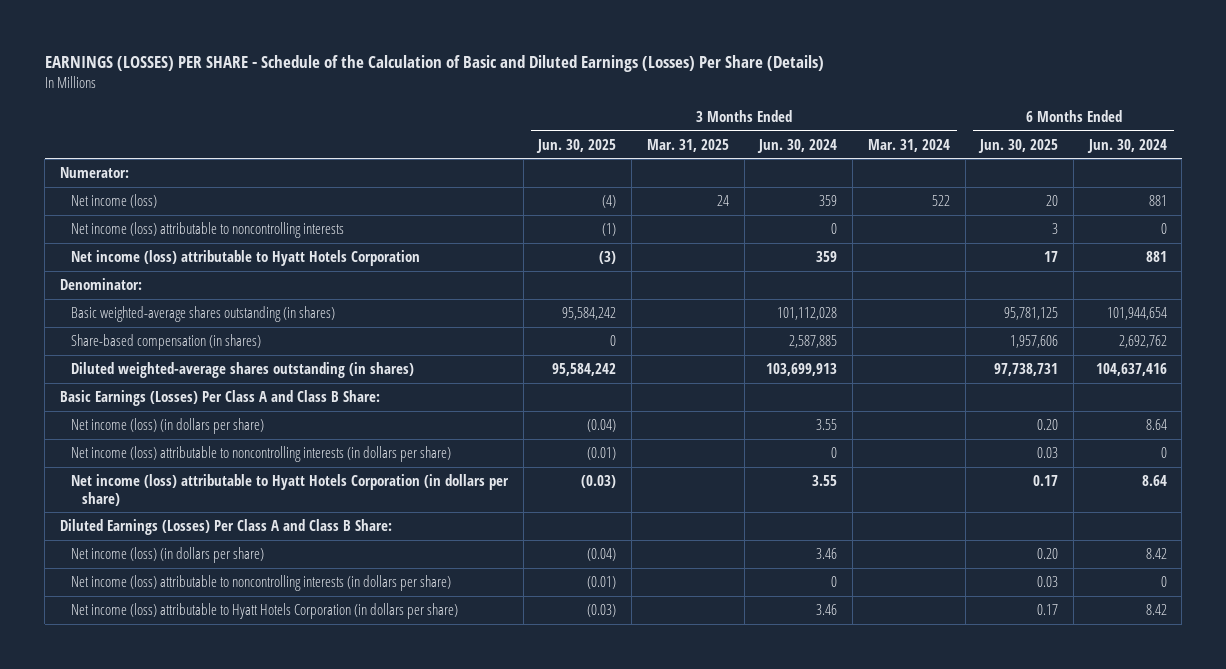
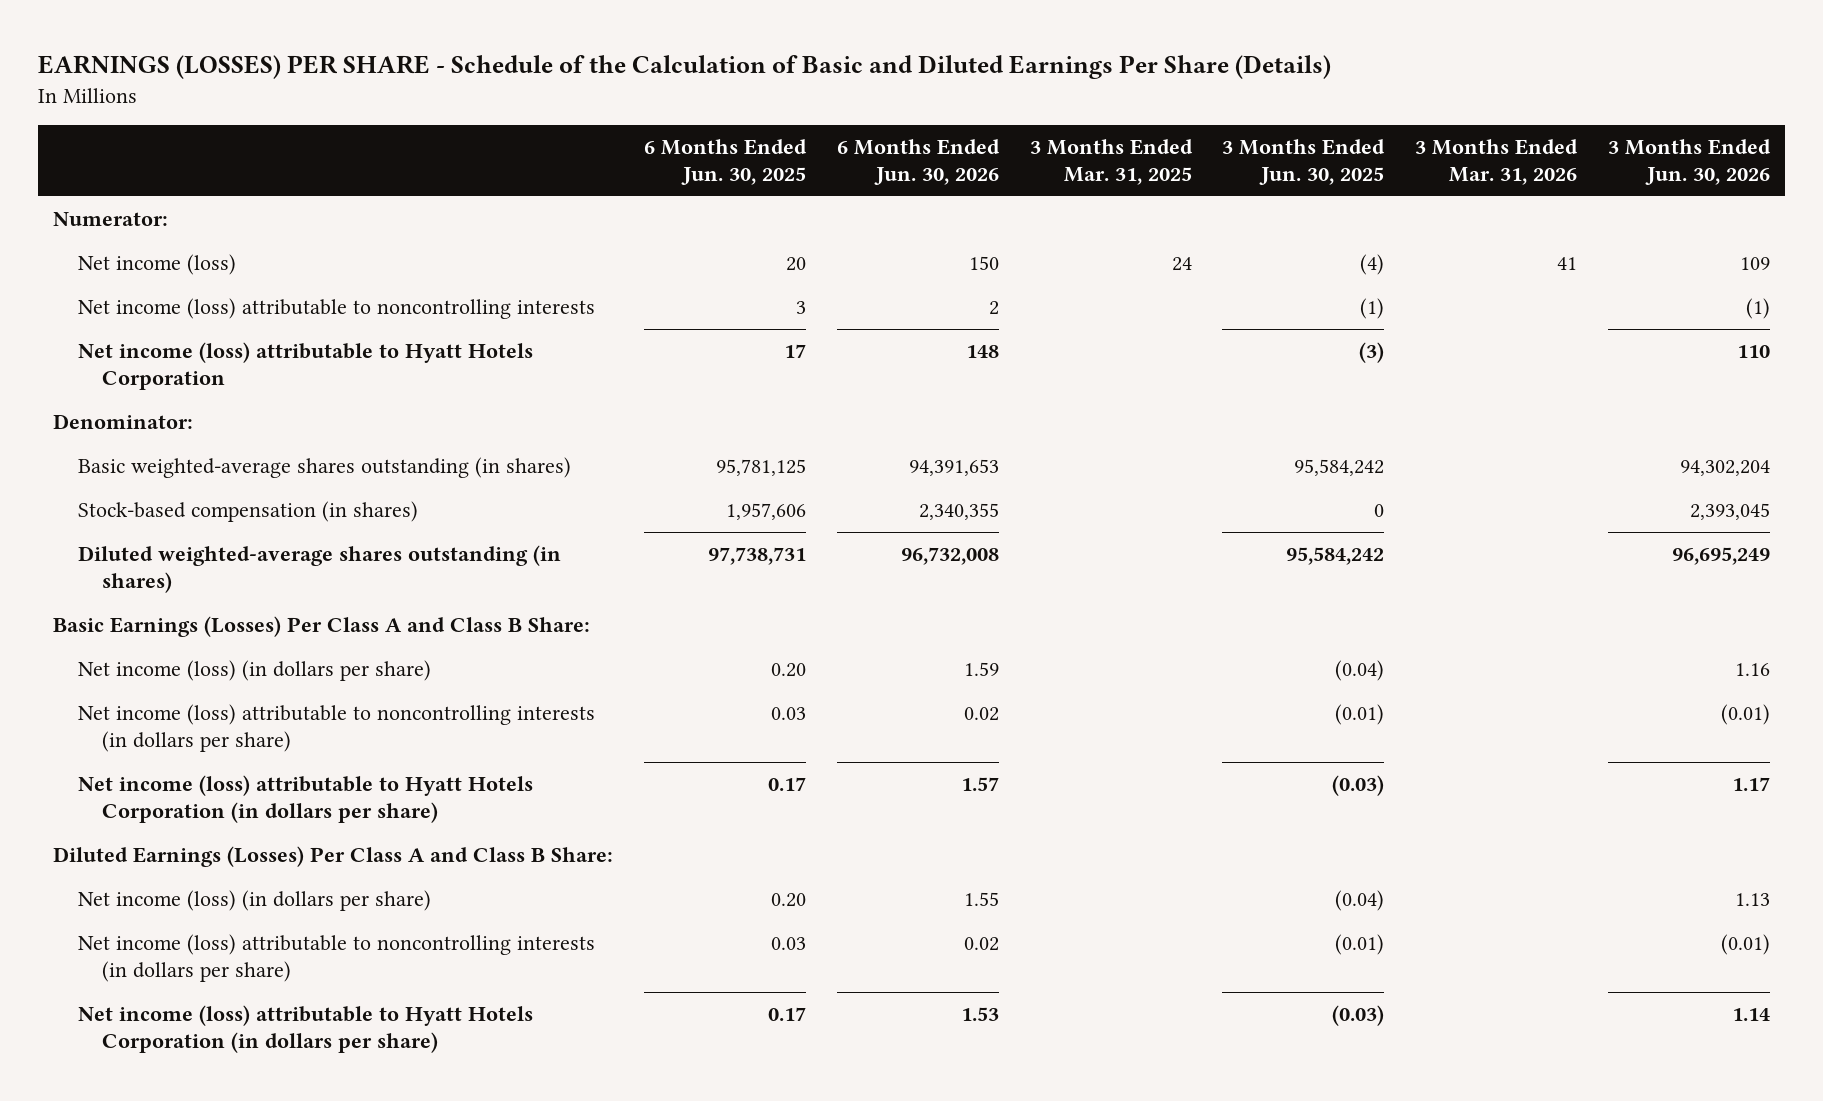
- EARNINGS (LOSSES) PER SHARE - Schedule of the Calculation of Basic and Diluted Earnings (Losses) Per Share (Details)
+ EARNINGS (LOSSES) PER SHARE - Schedule of the Calculation of Basic and Diluted Earnings Per Share (Details)
- | 3 Months Ended Jun. 30, 2025 | 3 Months Ended Mar. 31, 2025 | 3 Months Ended Jun. 30, 2024 | 3 Months Ended Mar. 31, 2024 | 6 Months Ended Jun. 30, 2025 | 6 Months Ended Jun. 30, 2024
+ | 6 Months Ended Jun. 30, 2025 | 6 Months Ended Jun. 30, 2026 | 3 Months Ended Mar. 31, 2025 | 3 Months Ended Jun. 30, 2025 | 3 Months Ended Mar. 31, 2026 | 3 Months Ended Jun. 30, 2026
- Share-based compensation (in shares) | 0 | | 2,587,885 | | 1,957,606 | 2,692,762
+ Stock-based compensation (in shares) | 1,957,606 | 2,340,355 | | 0 | | 2,393,045

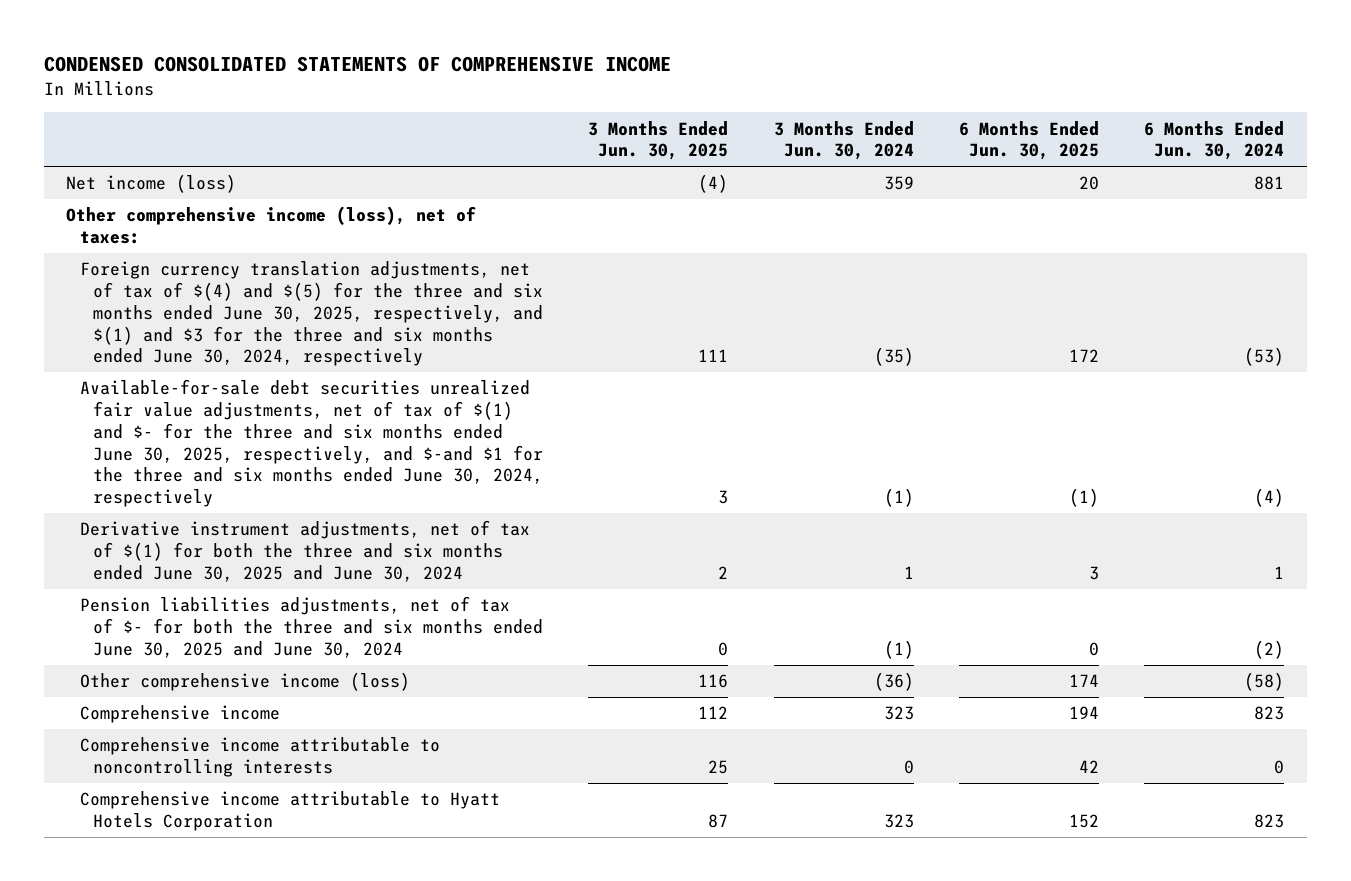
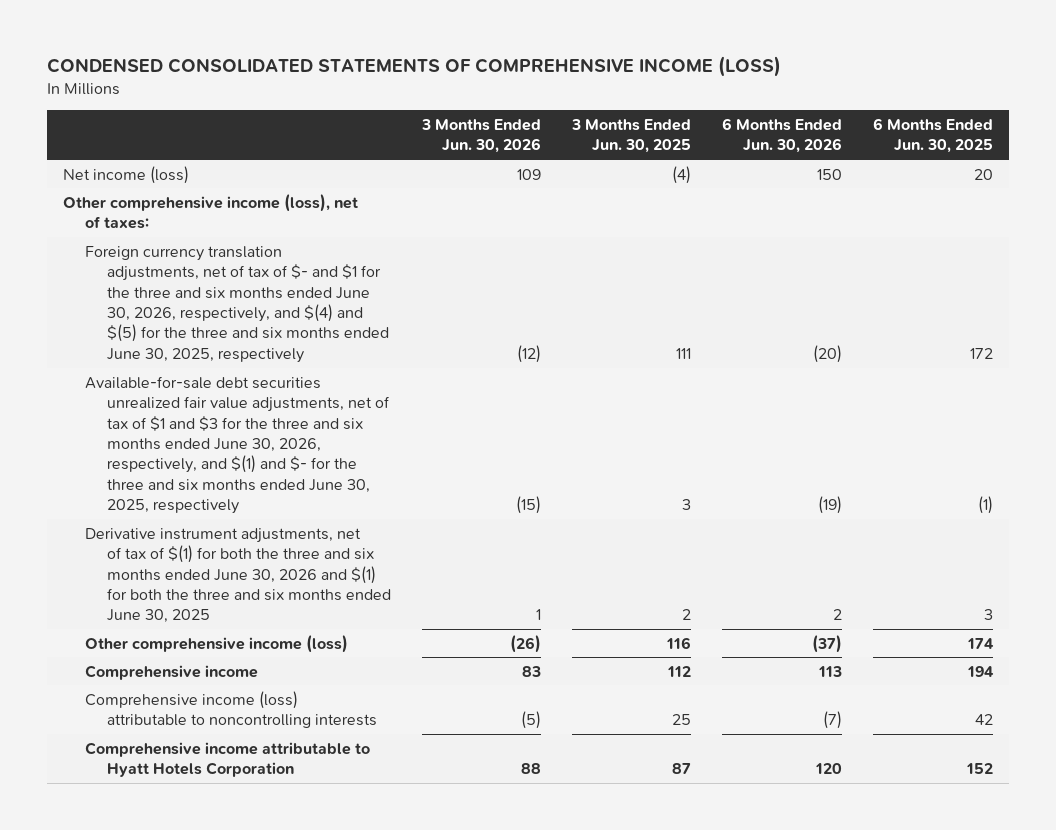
- CONDENSED CONSOLIDATED STATEMENTS OF COMPREHENSIVE INCOME
+ CONDENSED CONSOLIDATED STATEMENTS OF COMPREHENSIVE INCOME (LOSS)
- | 3 Months Ended Jun. 30, 2025 | 3 Months Ended Jun. 30, 2024 | 6 Months Ended Jun. 30, 2025 | 6 Months Ended Jun. 30, 2024
+ | 3 Months Ended Jun. 30, 2026 | 3 Months Ended Jun. 30, 2025 | 6 Months Ended Jun. 30, 2026 | 6 Months Ended Jun. 30, 2025
- Foreign currency translation adjustments, net of tax of $(4) and $(5) for the three and six months ended June 30, 2025, respectively, and $(1) and $3 for the three and six months ended June 30, 2024, respectively | 111 | (35) | 172 | (53)
- Available-for-sale debt securities unrealized fair value adjustments, net of tax of $(1) and $- for the three and six months ended June 30, 2025, respectively, and $-and $1 for the three and six months ended June 30, 2024, respectively | 3 | (1) | (1) | (4)
- Derivative instrument adjustments, net of tax of $(1) for both the three and six months ended June 30, 2025 and June 30, 2024 | 2 | 1 | 3 | 1
- Pension liabilities adjustments, net of tax of $- for both the three and six months ended June 30, 2025 and June 30, 2024 | 0 | (1) | 0 | (2)
+ Foreign currency translation adjustments, net of tax of $- and $1 for the three and six months ended June 30, 2026, respectively, and $(4) and $(5) for the three and six months ended June 30, 2025, respectively | (12) | 111 | (20) | 172
+ Available-for-sale debt securities unrealized fair value adjustments, net of tax of $1 and $3 for the three and six months ended June 30, 2026, respectively, and $(1) and $- for the three and six months ended June 30, 2025, respectively | (15) | 3 | (19) | (1)
+ Derivative instrument adjustments, net of tax of $(1) for both the three and six months ended June 30, 2026 and $(1) for both the three and six months ended June 30, 2025 | 1 | 2 | 2 | 3
- Comprehensive income attributable to noncontrolling interests | 25 | 0 | 42 | 0
+ Comprehensive income (loss) attributable to noncontrolling interests | (5) | 25 | (7) | 42

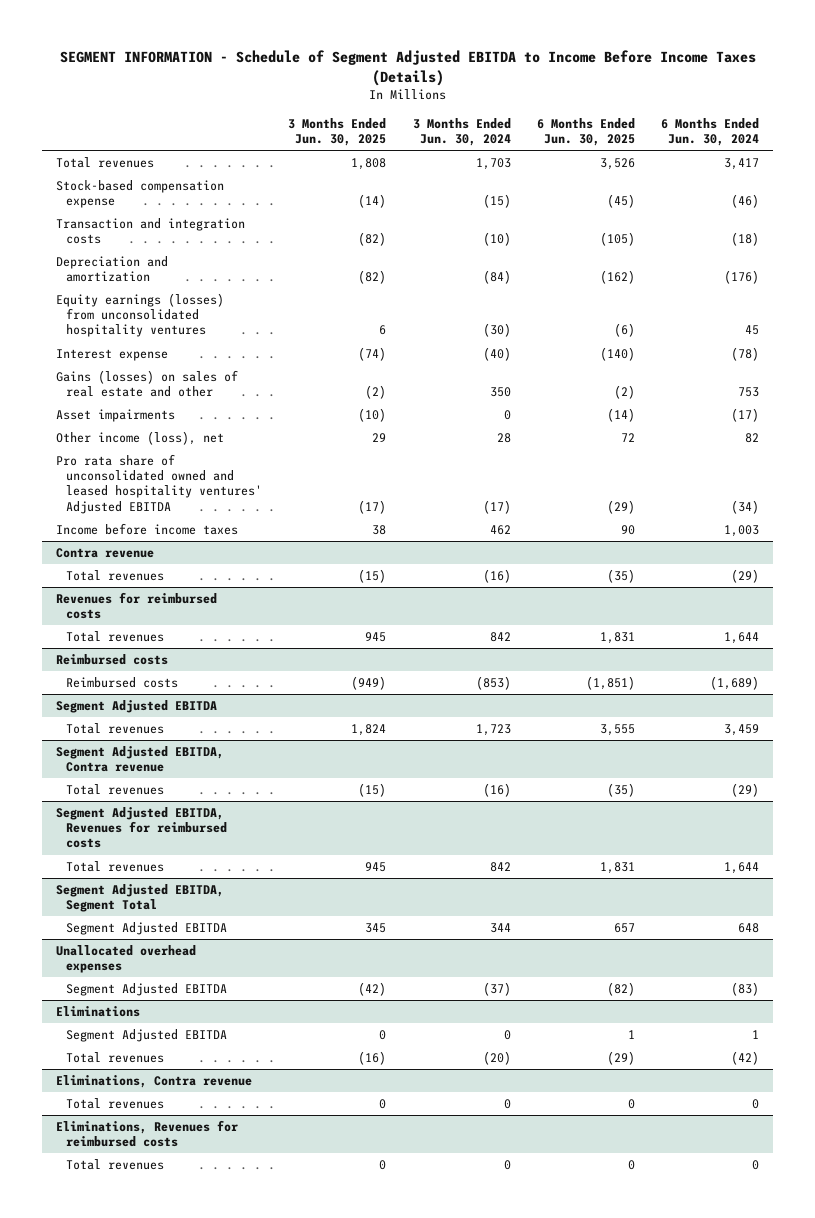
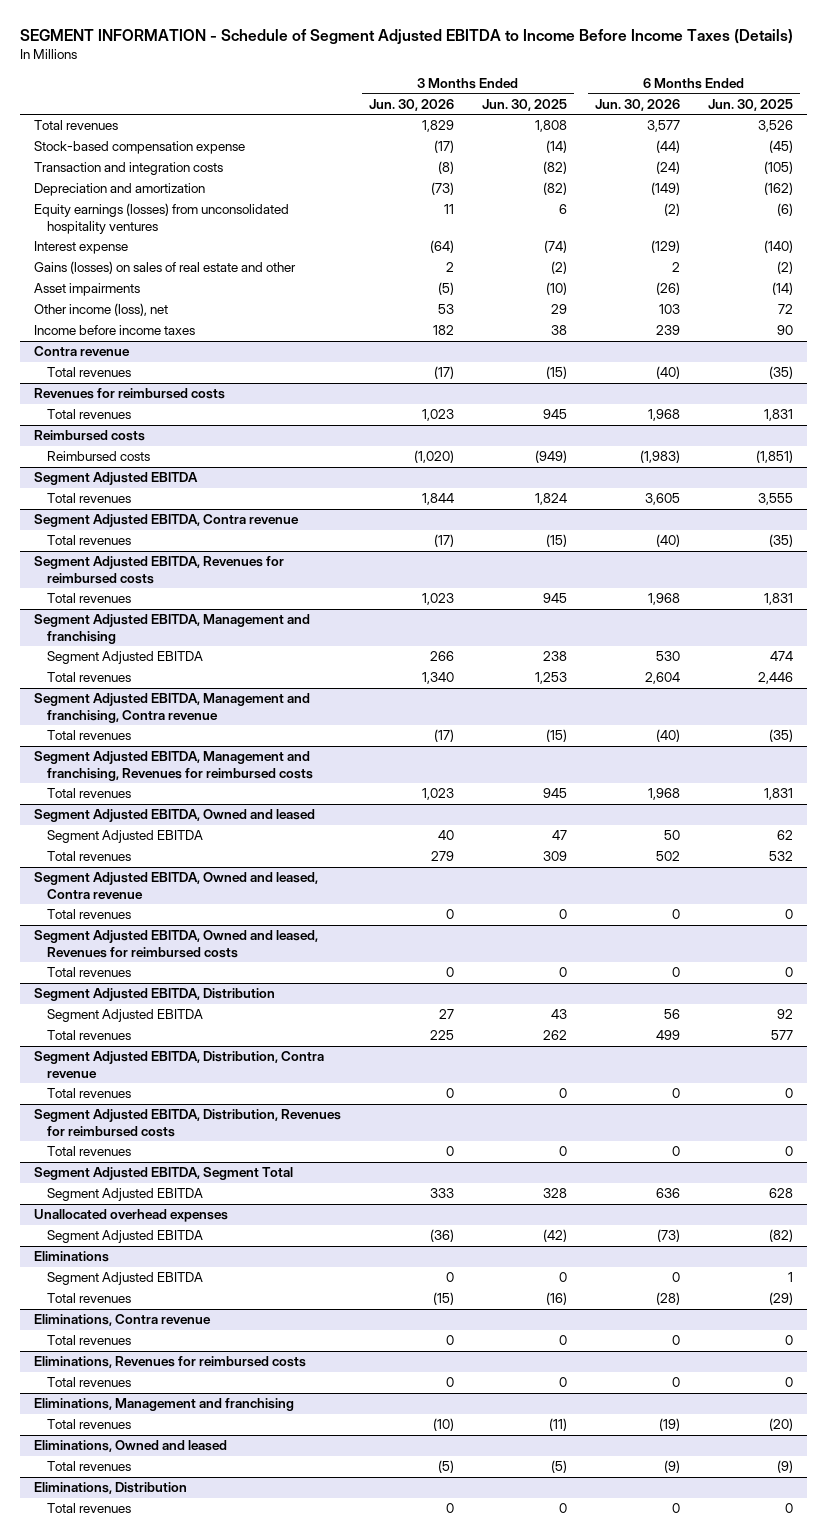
- | 3 Months Ended Jun. 30, 2025 | 3 Months Ended Jun. 30, 2024 | 6 Months Ended Jun. 30, 2025 | 6 Months Ended Jun. 30, 2024
+ | 3 Months Ended Jun. 30, 2026 | 3 Months Ended Jun. 30, 2025 | 6 Months Ended Jun. 30, 2026 | 6 Months Ended Jun. 30, 2025
- Pro rata share of unconsolidated owned and leased hospitality ventures' Adjusted EBITDA | (17) | (17) | (29) | (34)
+ Segment Adjusted EBITDA, Management and franchising
+ Segment Adjusted EBITDA | 266 | 238 | 530 | 474
+ Total revenues | 1,340 | 1,253 | 2,604 | 2,446
+ Segment Adjusted EBITDA, Management and franchising, Contra revenue
+ Total revenues | (17) | (15) | (40) | (35)
+ Segment Adjusted EBITDA, Management and franchising, Revenues for reimbursed costs
+ Total revenues | 1,023 | 945 | 1,968 | 1,831
+ Segment Adjusted EBITDA, Owned and leased
+ Segment Adjusted EBITDA | 40 | 47 | 50 | 62
+ Total revenues | 279 | 309 | 502 | 532
+ Segment Adjusted EBITDA, Owned and leased, Contra revenue
+ Total revenues | 0 | 0 | 0 | 0
+ Segment Adjusted EBITDA, Owned and leased, Revenues for reimbursed costs
+ Total revenues | 0 | 0 | 0 | 0
+ Segment Adjusted EBITDA, Distribution
+ Segment Adjusted EBITDA | 27 | 43 | 56 | 92
+ Total revenues | 225 | 262 | 499 | 577
+ Segment Adjusted EBITDA, Distribution, Contra revenue
+ Total revenues | 0 | 0 | 0 | 0
+ Segment Adjusted EBITDA, Distribution, Revenues for reimbursed costs
+ Total revenues | 0 | 0 | 0 | 0
@ Segment Adjusted EBITDA, Segment Total
- Segment Adjusted EBITDA | 345 | 344 | 657 | 648
+ Segment Adjusted EBITDA | 333 | 328 | 636 | 628
+ Eliminations, Management and franchising
+ Total revenues | (10) | (11) | (19) | (20)
+ Eliminations, Owned and leased
+ Total revenues | (5) | (5) | (9) | (9)
+ Eliminations, Distribution
+ Total revenues | 0 | 0 | 0 | 0

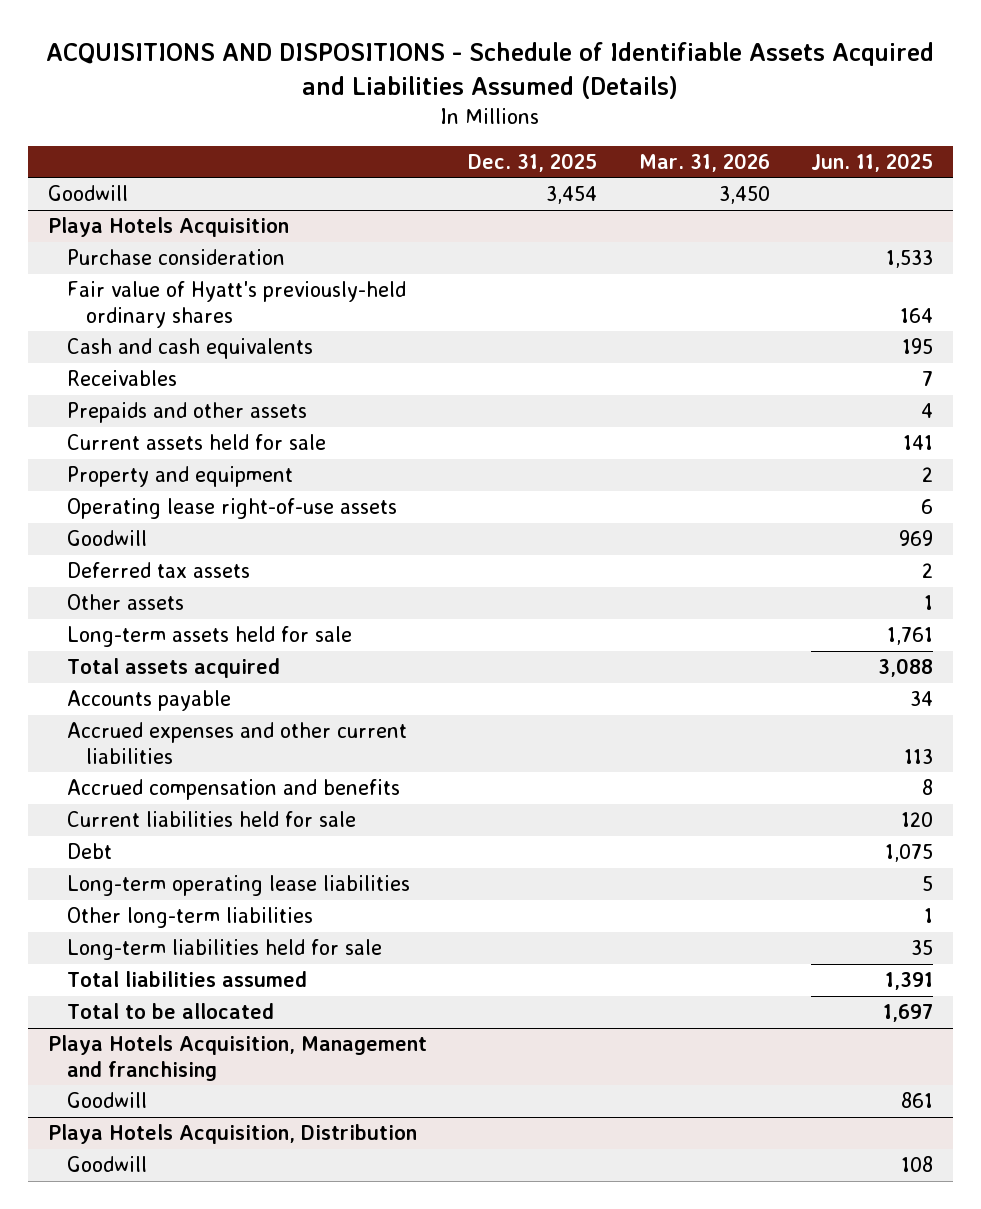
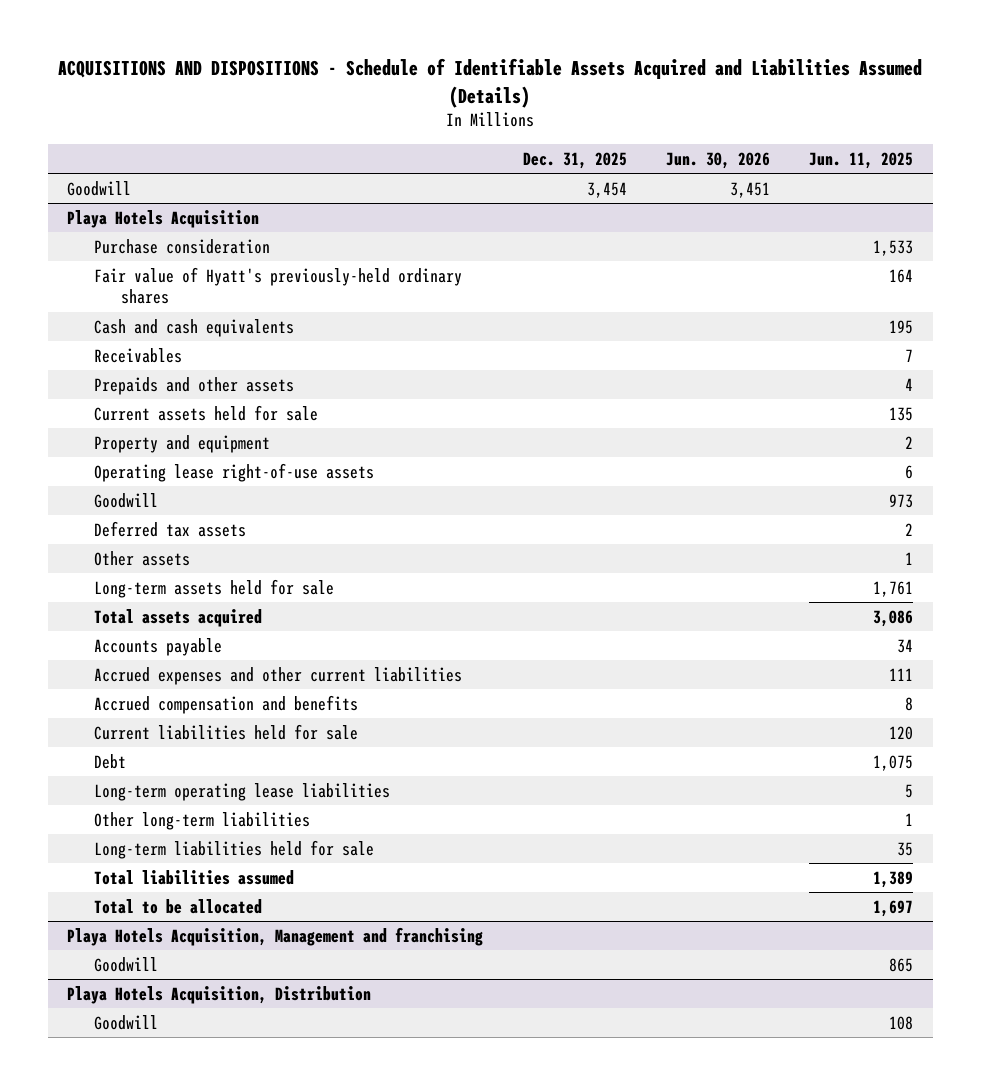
- | Dec. 31, 2025 | Mar. 31, 2026 | Jun. 11, 2025
+ | Dec. 31, 2025 | Jun. 30, 2026 | Jun. 11, 2025
@ Playa Hotels Acquisition
- Current assets held for sale | | | 141
+ Current assets held for sale | | | 135
- Goodwill | | | 969
+ Goodwill | | | 973
- Total assets acquired | | | 3,088
+ Total assets acquired | | | 3,086
- Accrued expenses and other current liabilities | | | 113
+ Accrued expenses and other current liabilities | | | 111
- Total liabilities assumed | | | 1,391
+ Total liabilities assumed | | | 1,389
@ Playa Hotels Acquisition, Management and franchising
- Goodwill | | | 861
+ Goodwill | | | 865

